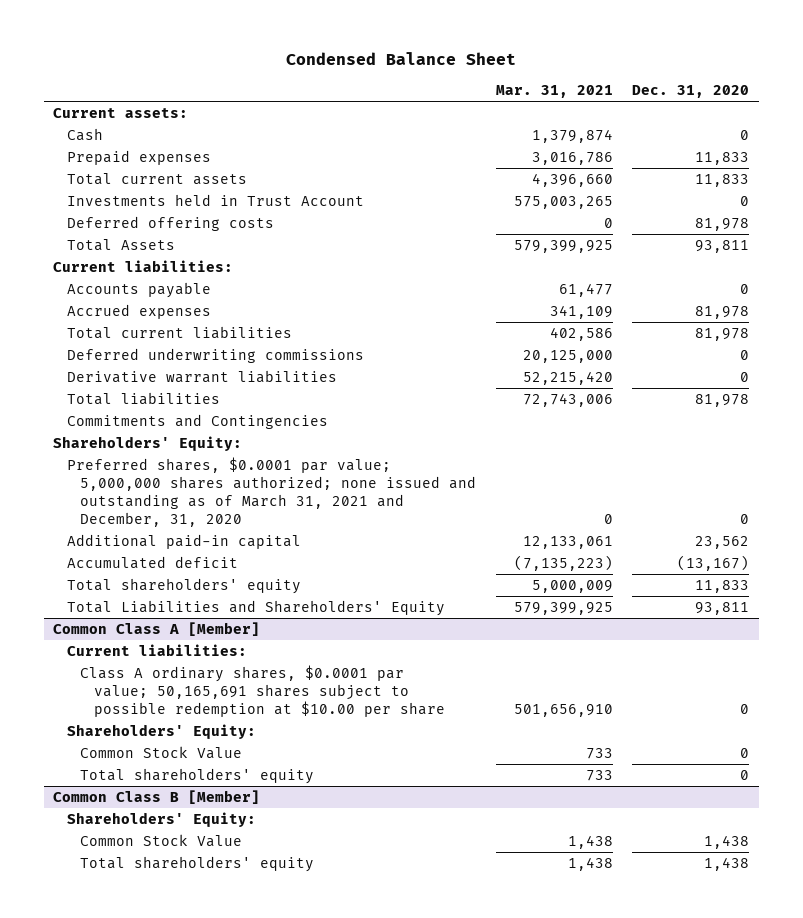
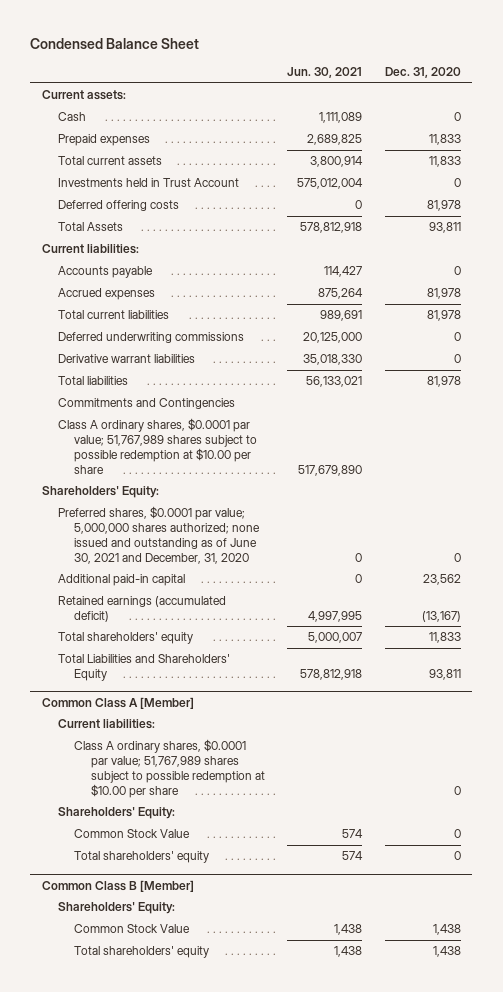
- | Mar. 31, 2021 | Dec. 31, 2020
+ | Jun. 30, 2021 | Dec. 31, 2020
+ Class A ordinary shares, $0.0001 par value; 51,767,989 shares subject to possible redemption at $10.00 per share | 517,679,890 |
- Preferred shares, $0.0001 par value; 5,000,000 shares authorized; none issued and outstanding as of March 31, 2021 and December, 31, 2020 | 0 | 0
+ Preferred shares, $0.0001 par value; 5,000,000 shares authorized; none issued and outstanding as of June 30, 2021 and December, 31, 2020 | 0 | 0
- Accumulated deficit | (7,135,223) | (13,167)
+ Retained earnings (accumulated deficit) | 4,997,995 | (13,167)
@ Common Class A [Member]
- Class A ordinary shares, $0.0001 par value; 50,165,691 shares subject to possible redemption at $10.00 per share | 501,656,910 | 0
+ Class A ordinary shares, $0.0001 par value; 51,767,989 shares subject to possible redemption at $10.00 per share | | 0

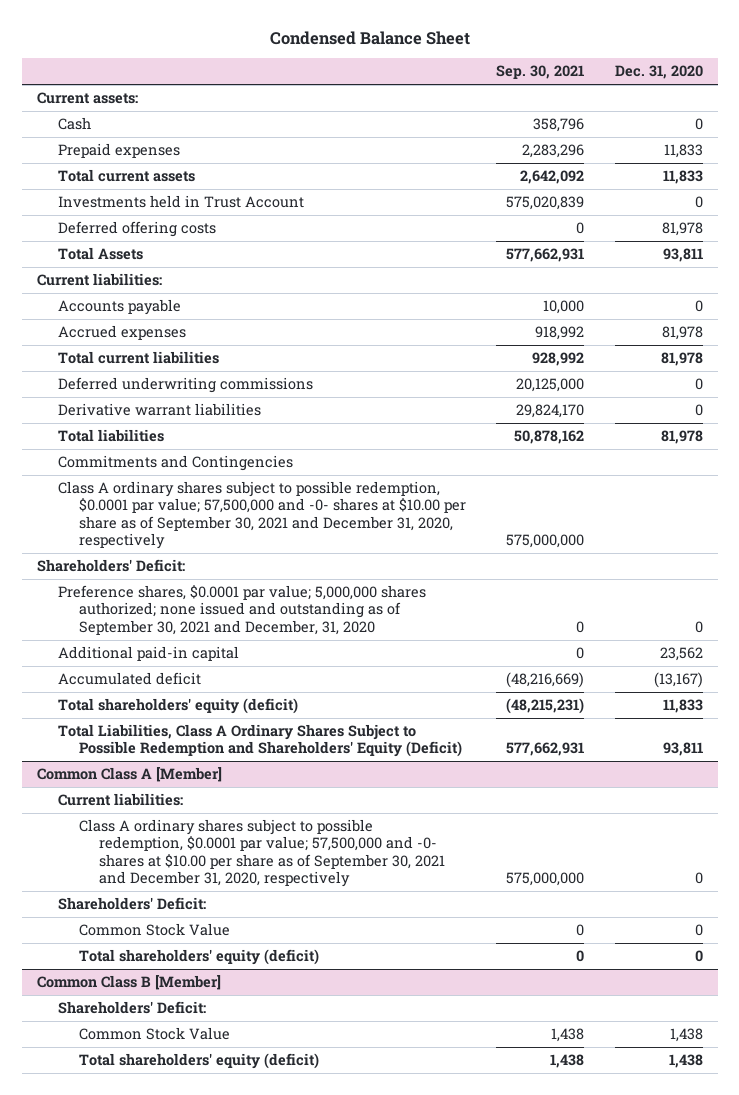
- | Jun. 30, 2021 | Dec. 31, 2020
+ | Sep. 30, 2021 | Dec. 31, 2020
- Class A ordinary shares, $0.0001 par value; 51,767,989 shares subject to possible redemption at $10.00 per share | 517,679,890 |
- Shareholders' Equity:
- Preferred shares, $0.0001 par value; 5,000,000 shares authorized; none issued and outstanding as of June 30, 2021 and December, 31, 2020 | 0 | 0
+ Class A ordinary shares subject to possible redemption, $0.0001 par value; 57,500,000 and -0- shares at $10.00 per share as of September 30, 2021 and December 31, 2020, respectively | 575,000,000 |
+ Shareholders' Deficit:
+ Preference shares, $0.0001 par value; 5,000,000 shares authorized; none issued and outstanding as of September 30, 2021 and December, 31, 2020 | 0 | 0
- Retained earnings (accumulated deficit) | 4,997,995 | (13,167)
- Total shareholders' equity | 5,000,007 | 11,833
- Total Liabilities and Shareholders' Equity | 578,812,918 | 93,811
+ Accumulated deficit | (48,216,669) | (13,167)
+ Total shareholders' equity (deficit) | (48,215,231) | 11,833
+ Total Liabilities, Class A Ordinary Shares Subject to Possible Redemption and Shareholders' Equity (Deficit) | 577,662,931 | 93,811
@ Common Class A [Member]
- Class A ordinary shares, $0.0001 par value; 51,767,989 shares subject to possible redemption at $10.00 per share | | 0
- Shareholders' Equity:
+ Class A ordinary shares subject to possible redemption, $0.0001 par value; 57,500,000 and -0- shares at $10.00 per share as of September 30, 2021 and December 31, 2020, respectively | 575,000,000 | 0
+ Shareholders' Deficit:
- Total shareholders' equity | 574 | 0
+ Total shareholders' equity (deficit) | 0 | 0
@ Common Class B [Member]
- Shareholders' Equity:
+ Shareholders' Deficit:
- Total shareholders' equity | 1,438 | 1,438
+ Total shareholders' equity (deficit) | 1,438 | 1,438

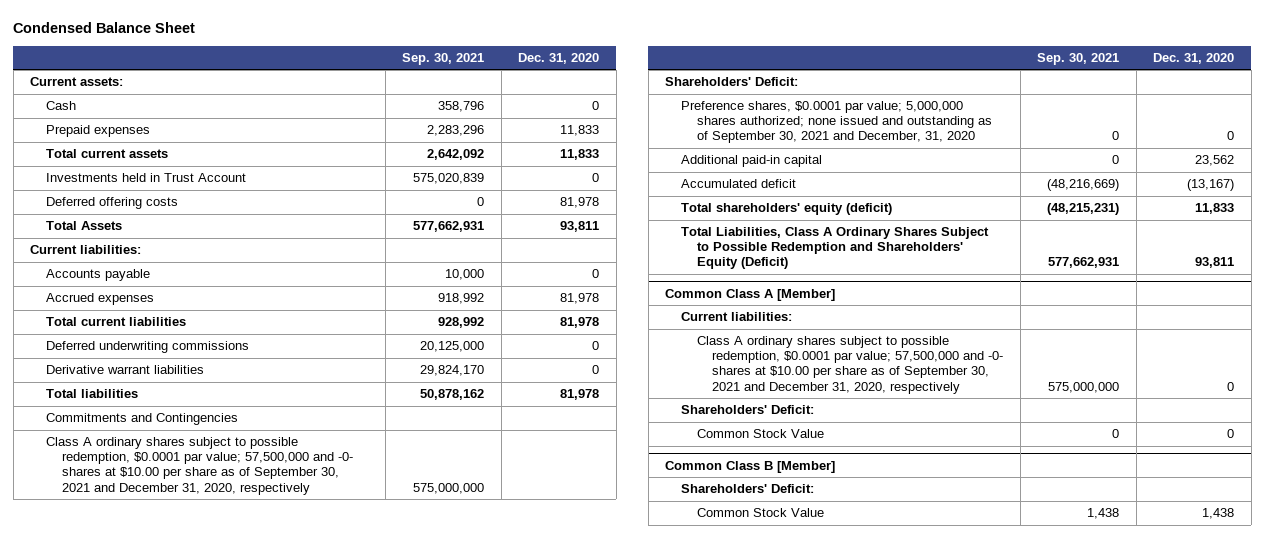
@ Common Class A [Member]
- Total shareholders' equity (deficit) | 0 | 0
@ Common Class B [Member]
- Total shareholders' equity (deficit) | 1,438 | 1,438

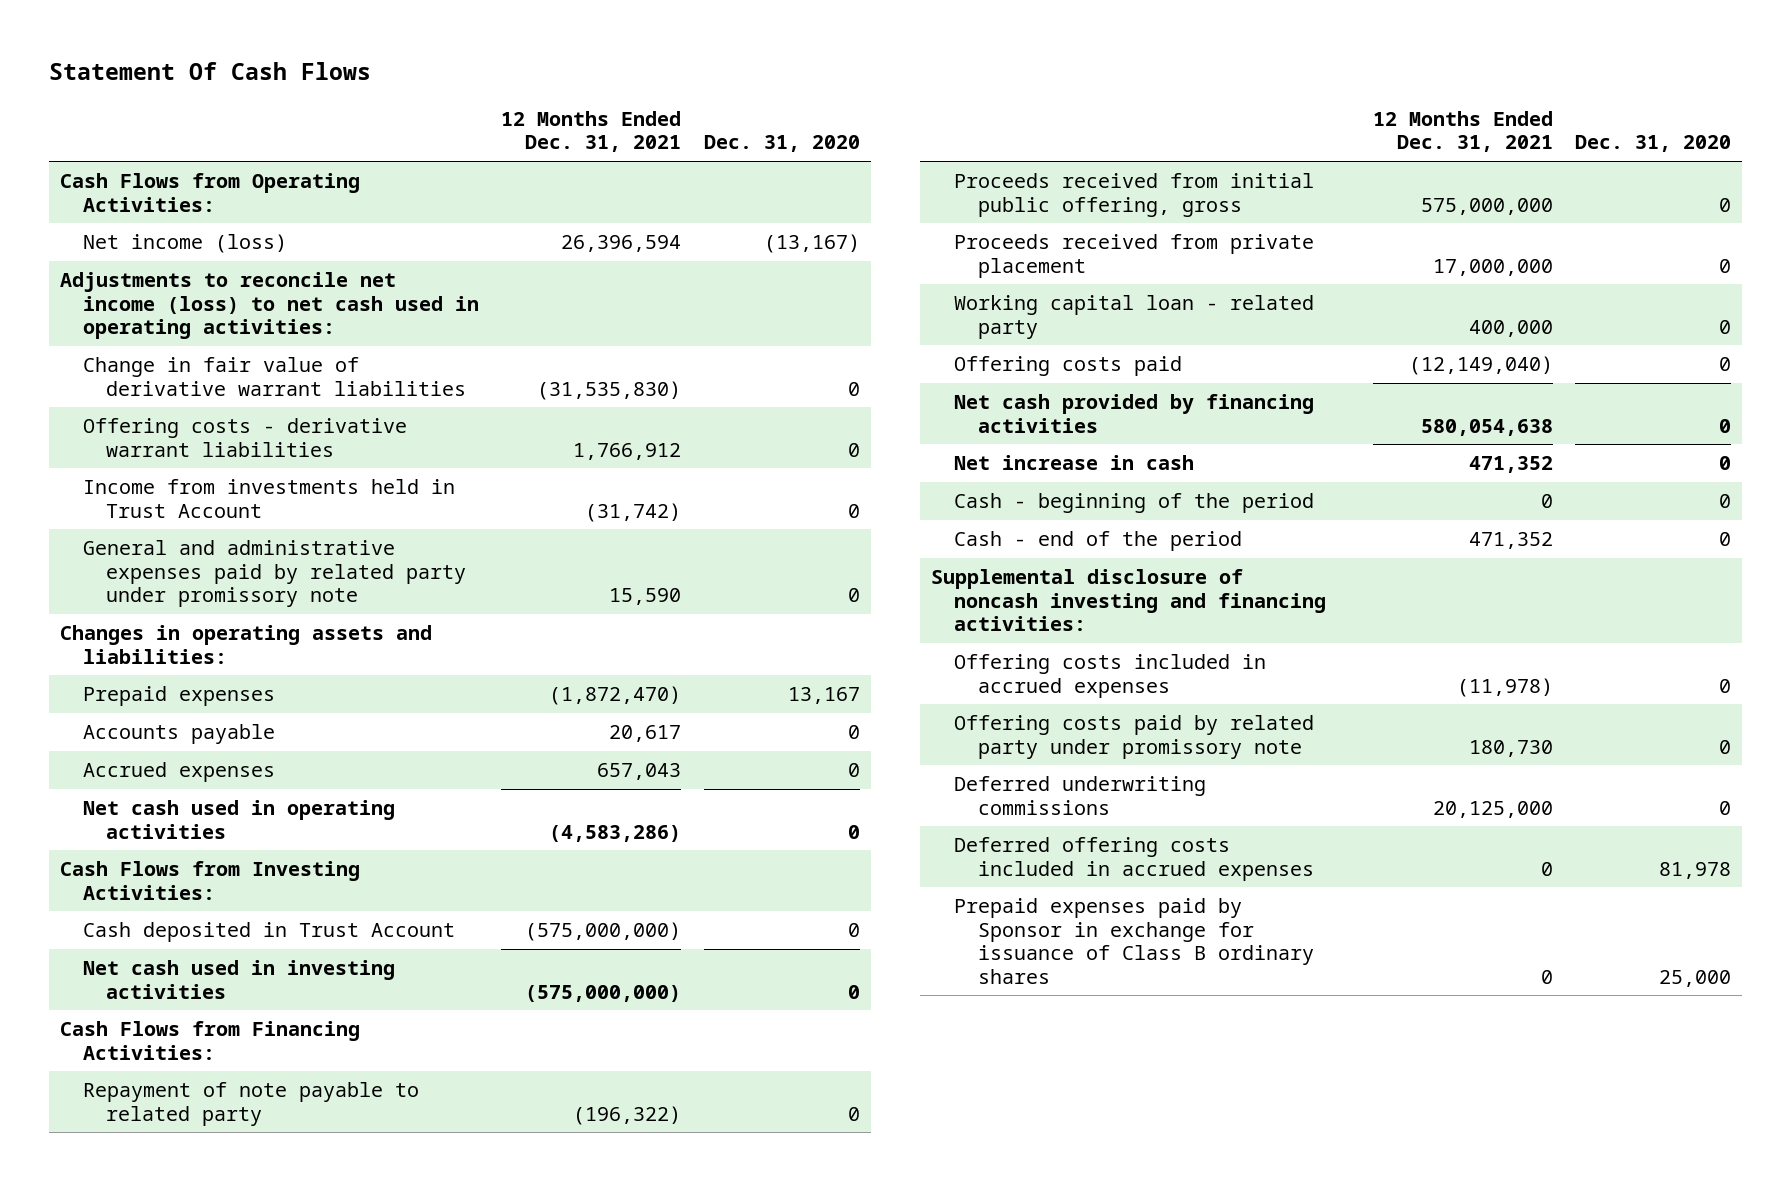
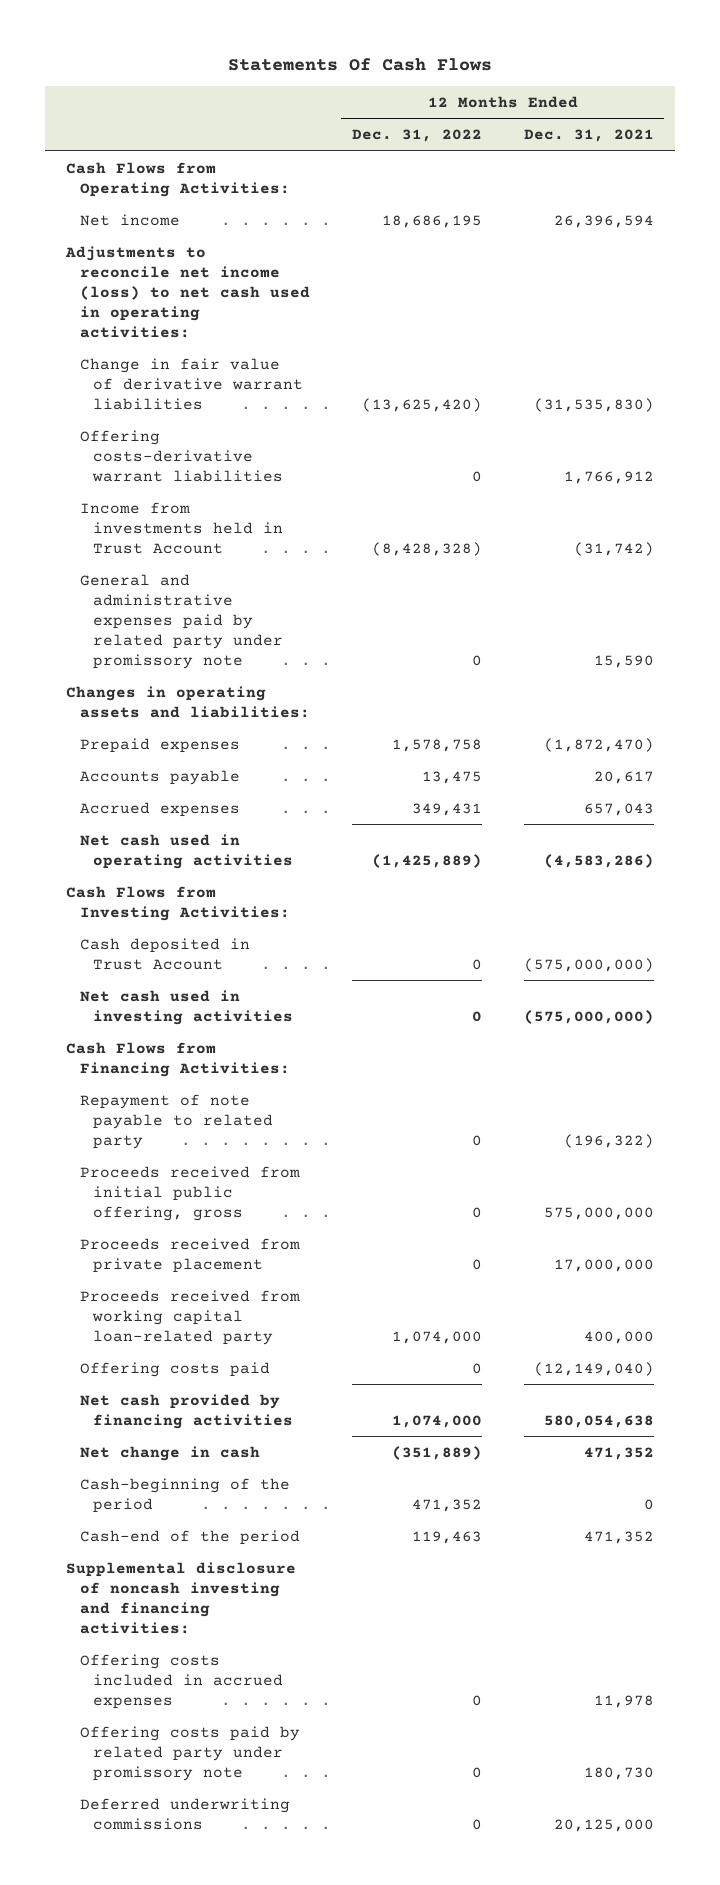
- Statement Of Cash Flows
+ Statements Of Cash Flows
- | 12 Months Ended Dec. 31, 2021 | Dec. 31, 2020
+ | 12 Months Ended Dec. 31, 2022 | 12 Months Ended Dec. 31, 2021
- Net income (loss) | 26,396,594 | (13,167)
+ Net income | 18,686,195 | 26,396,594
- Offering costs - derivative warrant liabilities | 1,766,912 | 0
+ Offering costs-derivative warrant liabilities | 0 | 1,766,912
- Working capital loan - related party | 400,000 | 0
+ Proceeds received from working capital loan-related party | 1,074,000 | 400,000
- Net increase in cash | 471,352 | 0
- Cash - beginning of the period | 0 | 0
- Cash - end of the period | 471,352 | 0
+ Net change in cash | (351,889) | 471,352
+ Cash-beginning of the period | 471,352 | 0
+ Cash-end of the period | 119,463 | 471,352
- Offering costs included in accrued expenses | (11,978) | 0
+ Offering costs included in accrued expenses | 0 | 11,978
- Deferred offering costs included in accrued expenses | 0 | 81,978
- Prepaid expenses paid by Sponsor in exchange for issuance of Class B ordinary shares | 0 | 25,000

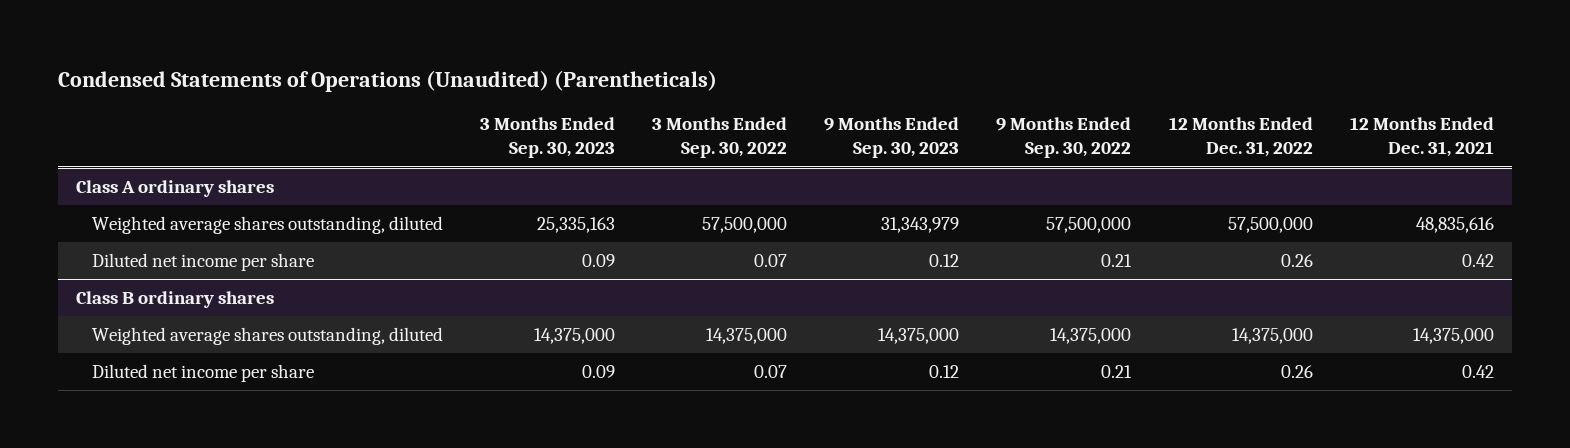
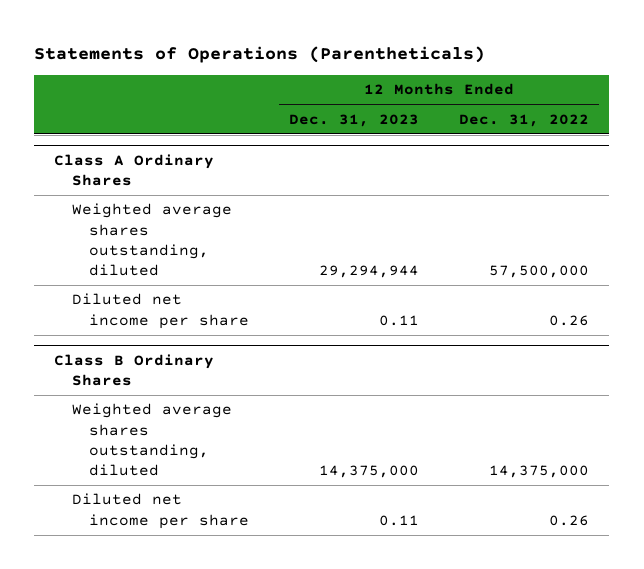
- Condensed Statements of Operations (Unaudited) (Parentheticals)
+ Statements of Operations (Parentheticals)
- | 3 Months Ended Sep. 30, 2023 | 3 Months Ended Sep. 30, 2022 | 9 Months Ended Sep. 30, 2023 | 9 Months Ended Sep. 30, 2022 | 12 Months Ended Dec. 31, 2022 | 12 Months Ended Dec. 31, 2021
+ | 12 Months Ended Dec. 31, 2023 | 12 Months Ended Dec. 31, 2022
- Class A ordinary shares
+ Class A Ordinary Shares
- Class B ordinary shares
+ Class B Ordinary Shares

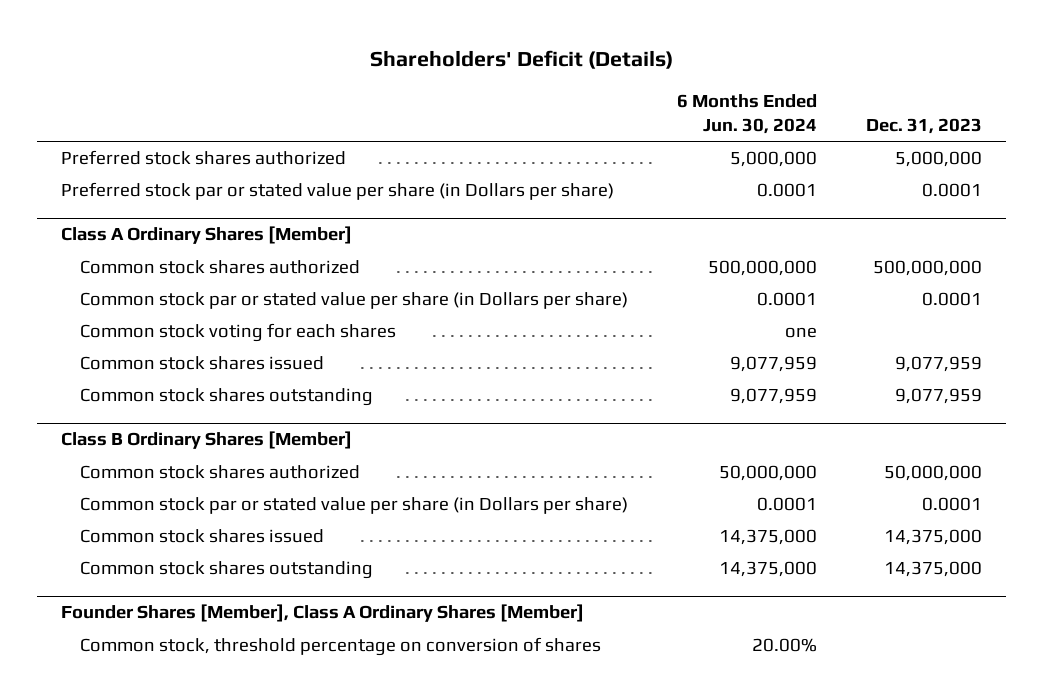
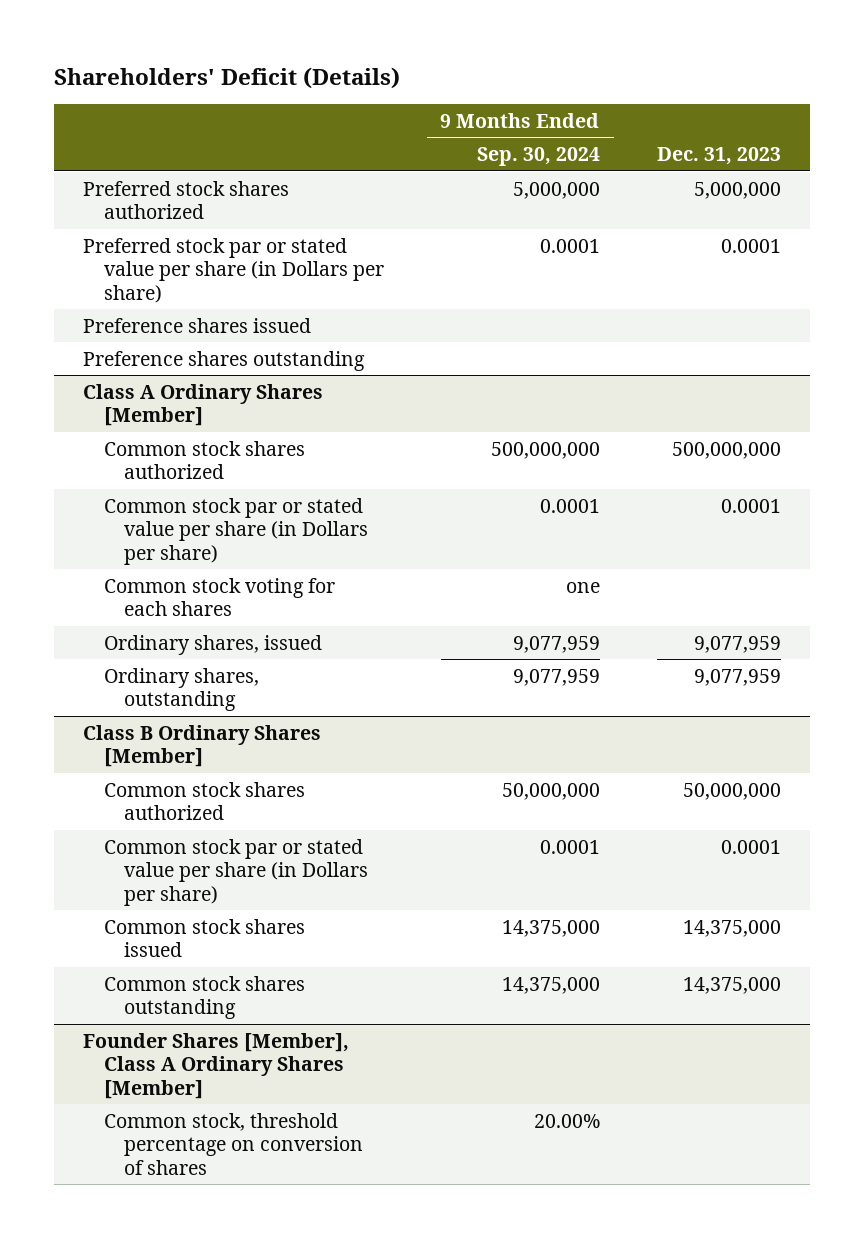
- | 6 Months Ended Jun. 30, 2024 | Dec. 31, 2023
+ | 9 Months Ended Sep. 30, 2024 | Dec. 31, 2023
+ Preference shares issued
+ Preference shares outstanding
@ Class A Ordinary Shares [Member]
- Common stock shares issued | 9,077,959 | 9,077,959
- Common stock shares outstanding | 9,077,959 | 9,077,959
+ Ordinary shares, issued | 9,077,959 | 9,077,959
+ Ordinary shares, outstanding | 9,077,959 | 9,077,959

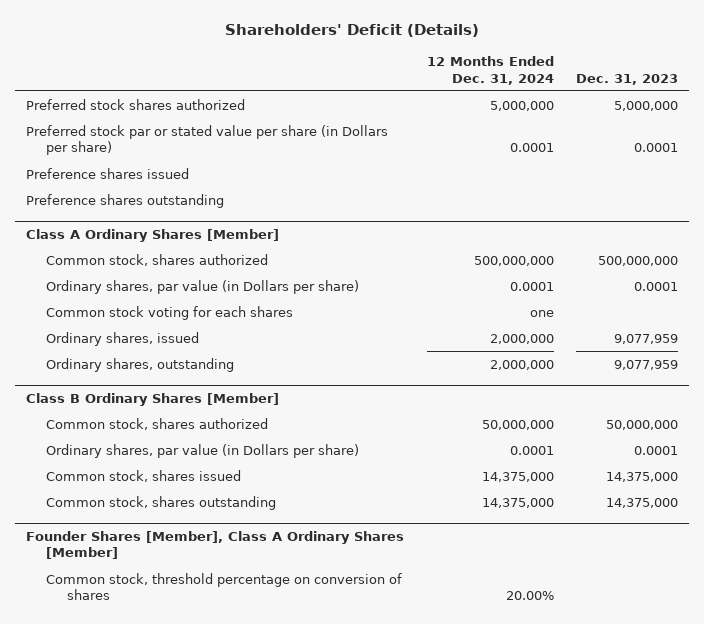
- | 9 Months Ended Sep. 30, 2024 | Dec. 31, 2023
+ | 12 Months Ended Dec. 31, 2024 | Dec. 31, 2023
@ Class A Ordinary Shares [Member]
- Common stock shares authorized | 500,000,000 | 500,000,000
- Common stock par or stated value per share (in Dollars per share) | 0.0001 | 0.0001
+ Common stock, shares authorized | 500,000,000 | 500,000,000
+ Ordinary shares, par value (in Dollars per share) | 0.0001 | 0.0001
@ Class B Ordinary Shares [Member]
- Common stock shares authorized | 50,000,000 | 50,000,000
- Common stock par or stated value per share (in Dollars per share) | 0.0001 | 0.0001
- Common stock shares issued | 14,375,000 | 14,375,000
- Common stock shares outstanding | 14,375,000 | 14,375,000
+ Common stock, shares authorized | 50,000,000 | 50,000,000
+ Ordinary shares, par value (in Dollars per share) | 0.0001 | 0.0001
+ Common stock, shares issued | 14,375,000 | 14,375,000
+ Common stock, shares outstanding | 14,375,000 | 14,375,000

